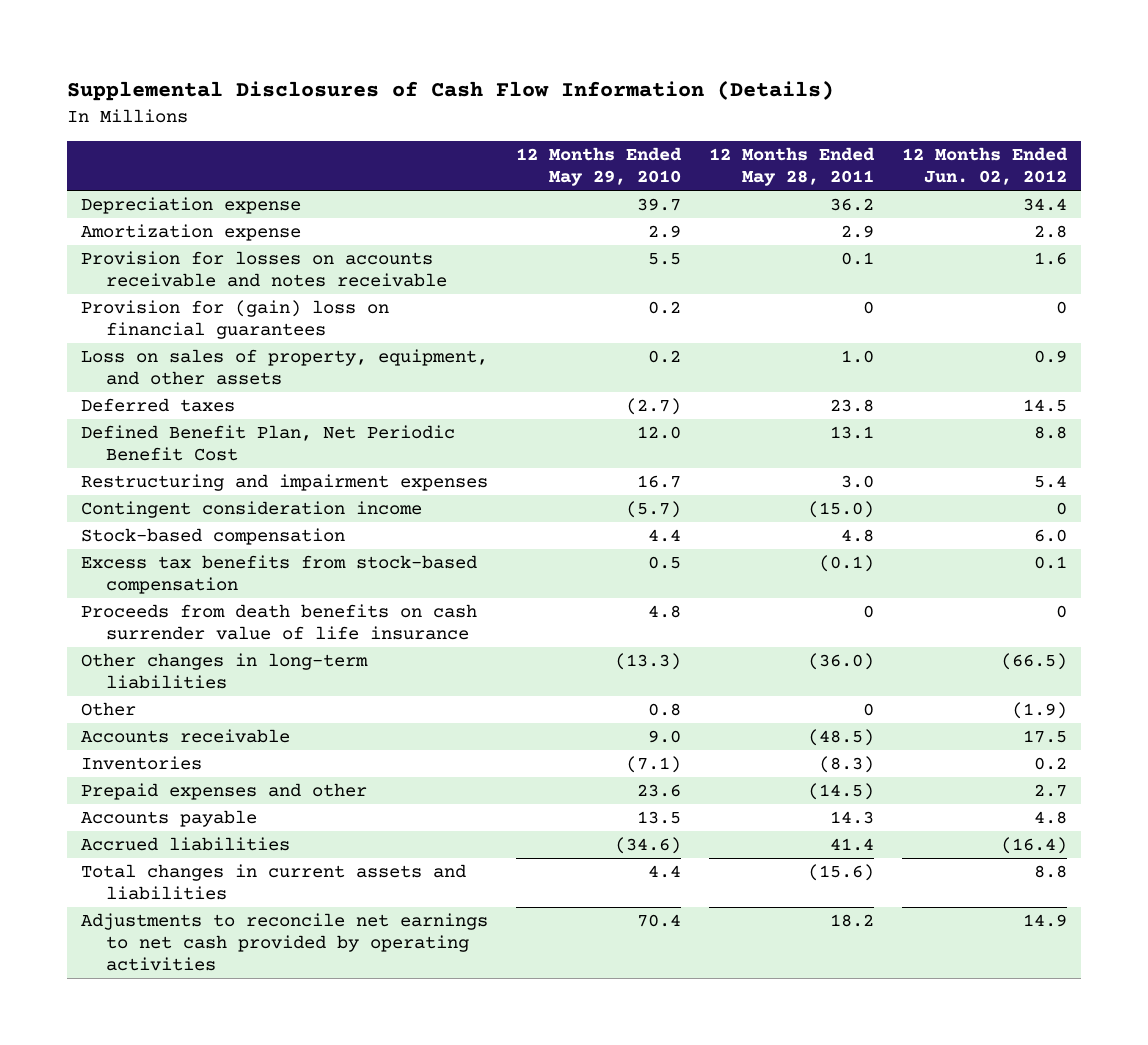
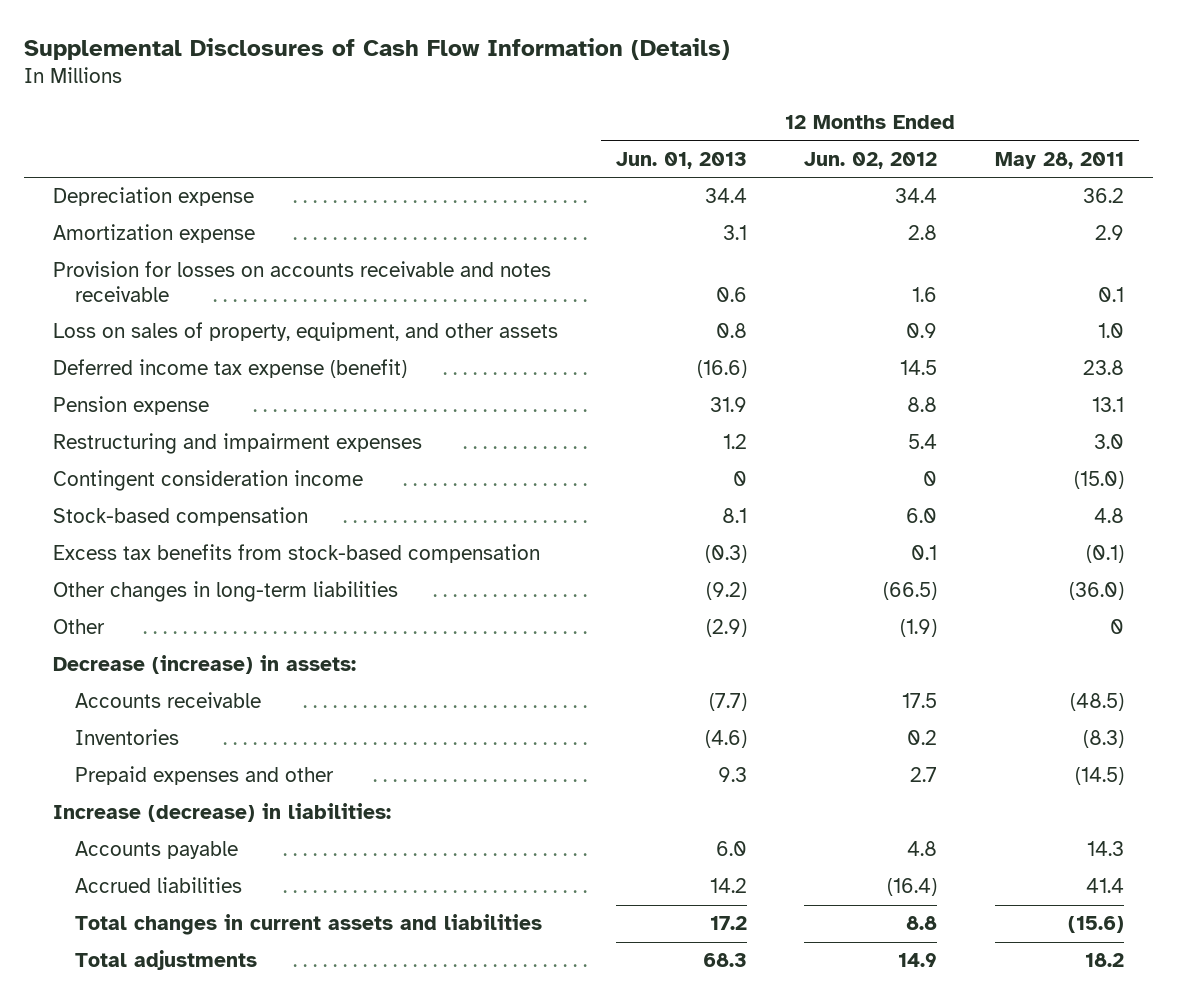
- | 12 Months Ended May 29, 2010 | 12 Months Ended May 28, 2011 | 12 Months Ended Jun. 02, 2012
+ | 12 Months Ended Jun. 01, 2013 | 12 Months Ended Jun. 02, 2012 | 12 Months Ended May 28, 2011
- Provision for (gain) loss on financial guarantees | 0.2 | 0 | 0
- Deferred taxes | (2.7) | 23.8 | 14.5
- Defined Benefit Plan, Net Periodic Benefit Cost | 12.0 | 13.1 | 8.8
+ Deferred income tax expense (benefit) | (16.6) | 14.5 | 23.8
+ Pension expense | 31.9 | 8.8 | 13.1
- Proceeds from death benefits on cash surrender value of life insurance | 4.8 | 0 | 0
+ Decrease (increase) in assets:
+ Increase (decrease) in liabilities:
- Adjustments to reconcile net earnings to net cash provided by operating activities | 70.4 | 18.2 | 14.9
+ Total adjustments | 68.3 | 14.9 | 18.2

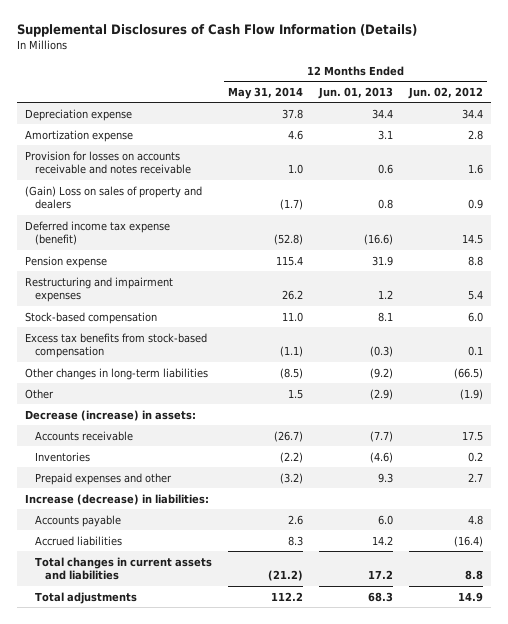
- | 12 Months Ended Jun. 01, 2013 | 12 Months Ended Jun. 02, 2012 | 12 Months Ended May 28, 2011
+ | 12 Months Ended May 31, 2014 | 12 Months Ended Jun. 01, 2013 | 12 Months Ended Jun. 02, 2012
- Loss on sales of property, equipment, and other assets | 0.8 | 0.9 | 1.0
+ (Gain) Loss on sales of property and dealers | (1.7) | 0.8 | 0.9
- Contingent consideration income | 0 | 0 | (15.0)

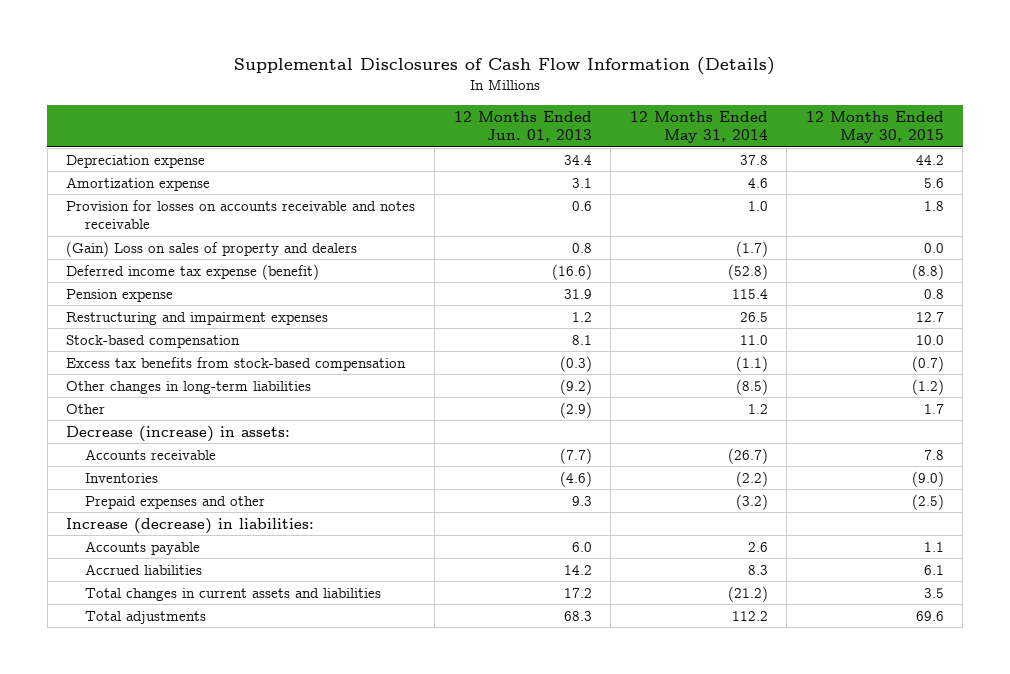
- | 12 Months Ended May 31, 2014 | 12 Months Ended Jun. 01, 2013 | 12 Months Ended Jun. 02, 2012
+ | 12 Months Ended Jun. 01, 2013 | 12 Months Ended May 31, 2014 | 12 Months Ended May 30, 2015
- Restructuring and impairment expenses | 26.2 | 1.2 | 5.4
+ Restructuring and impairment expenses | 1.2 | 26.5 | 12.7
- Other | 1.5 | (2.9) | (1.9)
+ Other | (2.9) | 1.2 | 1.7

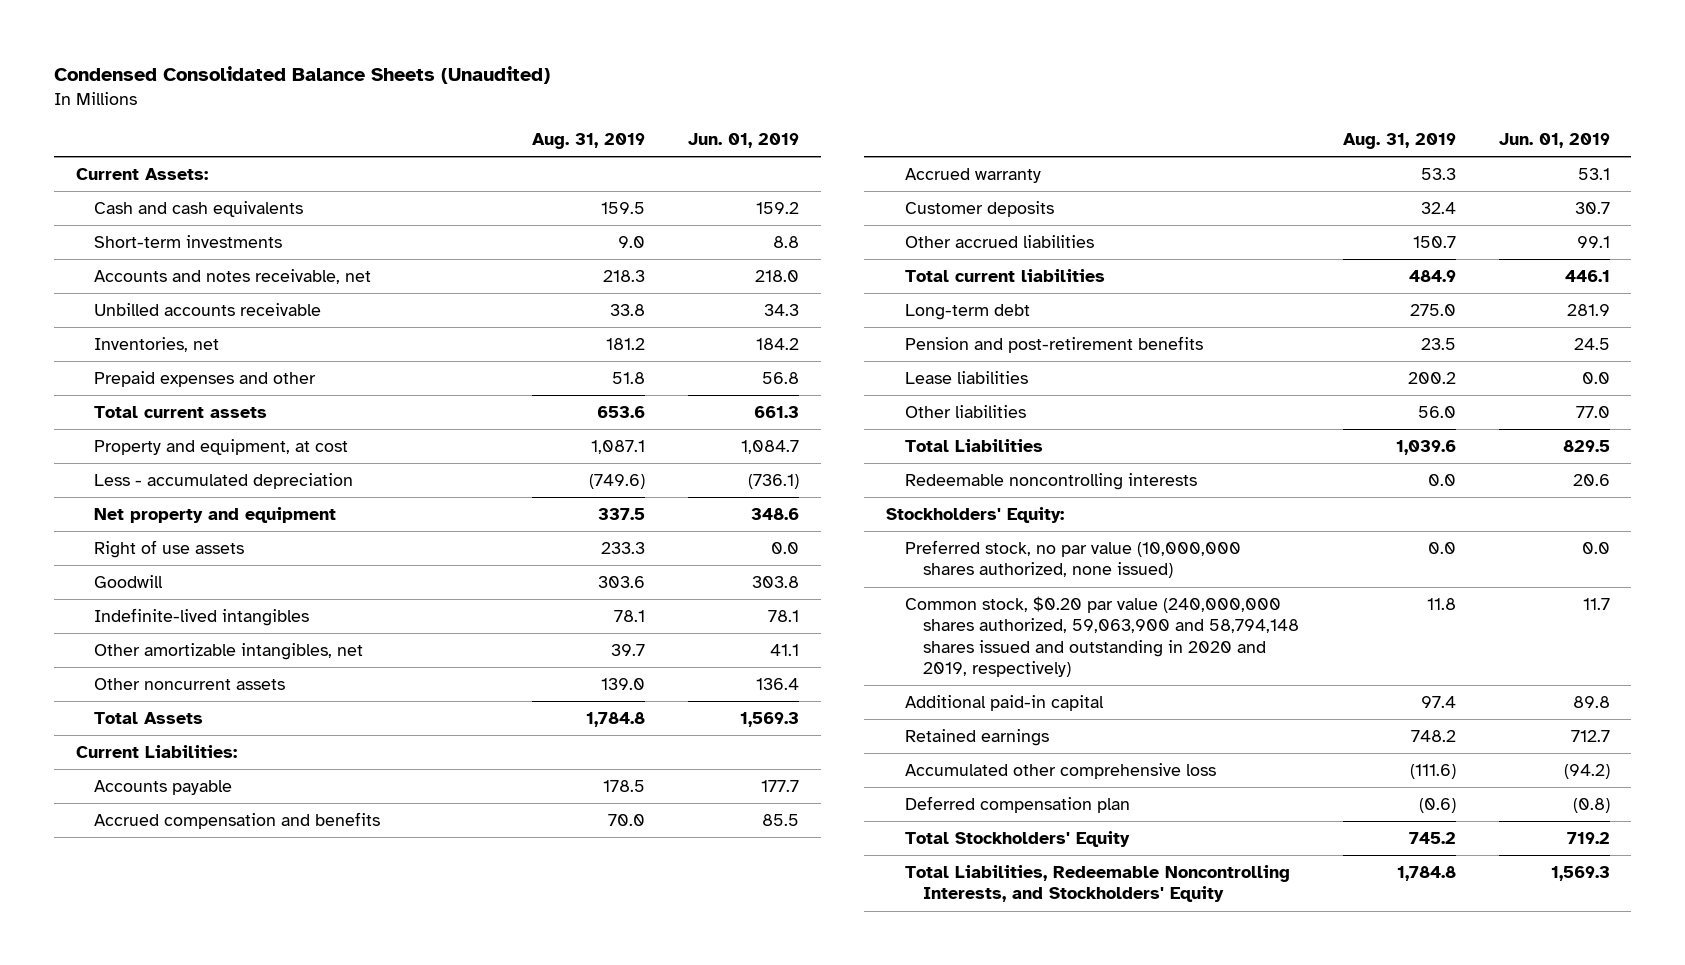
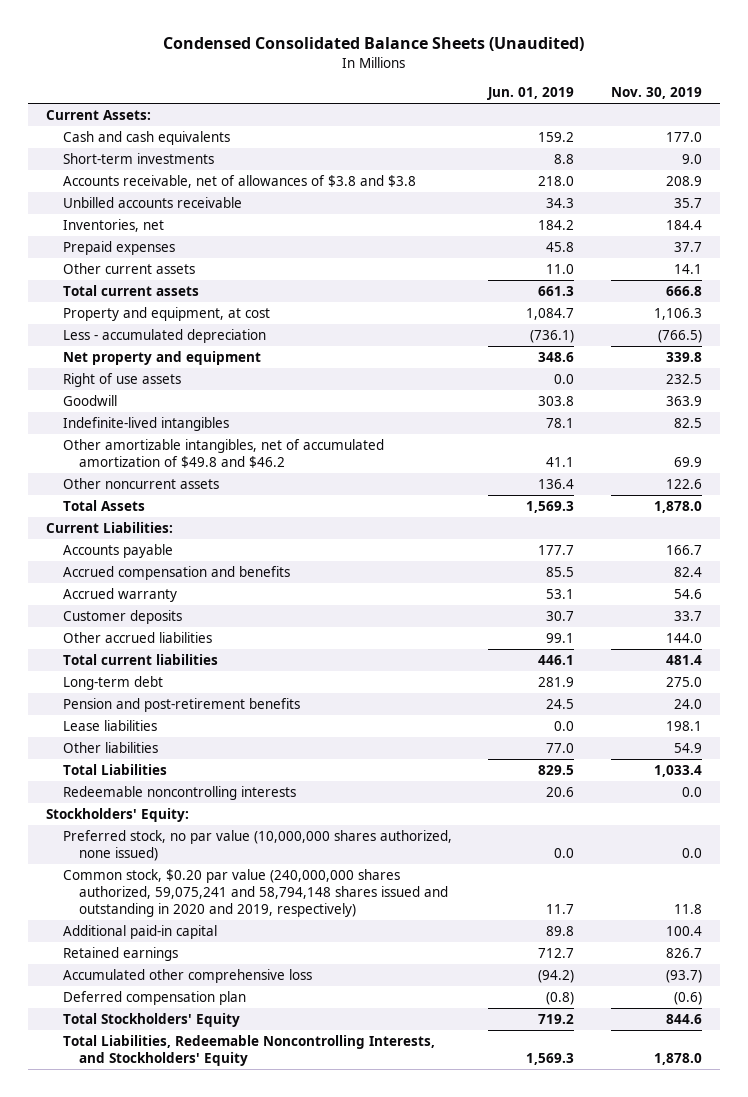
- | Aug. 31, 2019 | Jun. 01, 2019
+ | Jun. 01, 2019 | Nov. 30, 2019
- Accounts and notes receivable, net | 218.3 | 218.0
+ Accounts receivable, net of allowances of $3.8 and $3.8 | 218.0 | 208.9
- Prepaid expenses and other | 51.8 | 56.8
+ Prepaid expenses | 45.8 | 37.7
+ Other current assets | 11.0 | 14.1
- Other amortizable intangibles, net | 39.7 | 41.1
+ Other amortizable intangibles, net of accumulated amortization of $49.8 and $46.2 | 41.1 | 69.9
- Common stock, $0.20 par value (240,000,000 shares authorized, 59,063,900 and 58,794,148 shares issued and outstanding in 2020 and 2019, respectively) | 11.8 | 11.7
+ Common stock, $0.20 par value (240,000,000 shares authorized, 59,075,241 and 58,794,148 shares issued and outstanding in 2020 and 2019, respectively) | 11.7 | 11.8

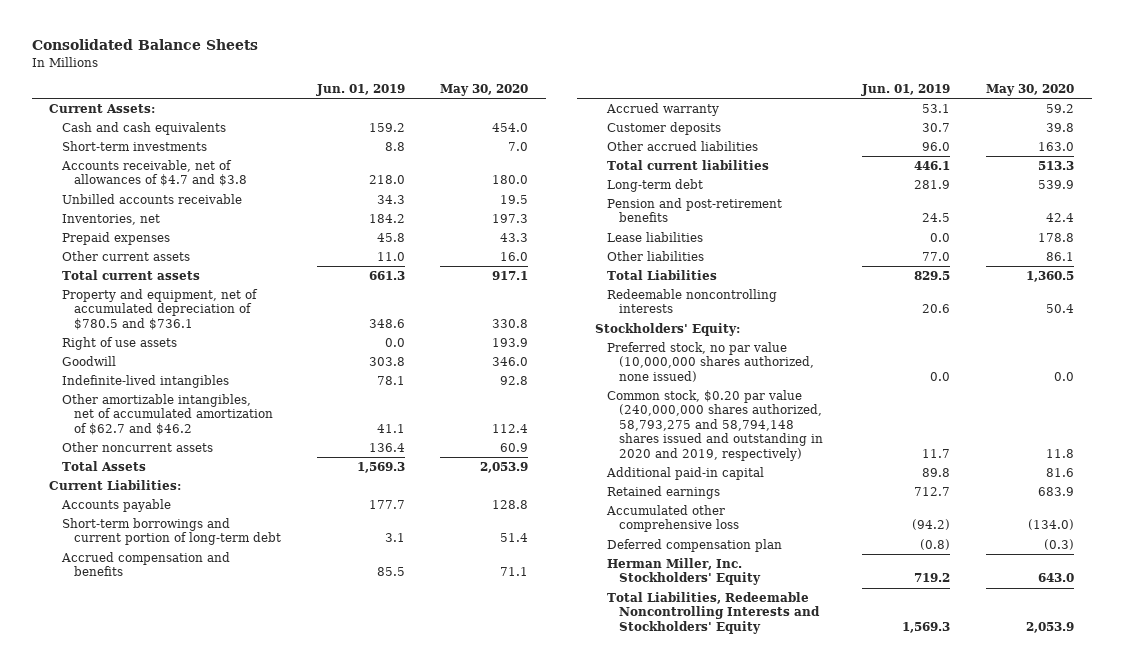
- Condensed Consolidated Balance Sheets (Unaudited)
+ Consolidated Balance Sheets
- | Jun. 01, 2019 | Nov. 30, 2019
+ | Jun. 01, 2019 | May 30, 2020
- Accounts receivable, net of allowances of $3.8 and $3.8 | 218.0 | 208.9
+ Accounts receivable, net of allowances of $4.7 and $3.8 | 218.0 | 180.0
- Property and equipment, at cost | 1,084.7 | 1,106.3
- Less - accumulated depreciation | (736.1) | (766.5)
- Net property and equipment | 348.6 | 339.8
+ Property and equipment, net of accumulated depreciation of $780.5 and $736.1 | 348.6 | 330.8
- Other amortizable intangibles, net of accumulated amortization of $49.8 and $46.2 | 41.1 | 69.9
+ Other amortizable intangibles, net of accumulated amortization of $62.7 and $46.2 | 41.1 | 112.4
+ Short-term borrowings and current portion of long-term debt | 3.1 | 51.4
- Other accrued liabilities | 99.1 | 144.0
+ Other accrued liabilities | 96.0 | 163.0
- Common stock, $0.20 par value (240,000,000 shares authorized, 59,075,241 and 58,794,148 shares issued and outstanding in 2020 and 2019, respectively) | 11.7 | 11.8
+ Common stock, $0.20 par value (240,000,000 shares authorized, 58,793,275 and 58,794,148 shares issued and outstanding in 2020 and 2019, respectively) | 11.7 | 11.8
- Total Stockholders' Equity | 719.2 | 844.6
- Total Liabilities, Redeemable Noncontrolling Interests, and Stockholders' Equity | 1,569.3 | 1,878.0
+ Herman Miller, Inc. Stockholders' Equity | 719.2 | 643.0
+ Total Liabilities, Redeemable Noncontrolling Interests and Stockholders' Equity | 1,569.3 | 2,053.9

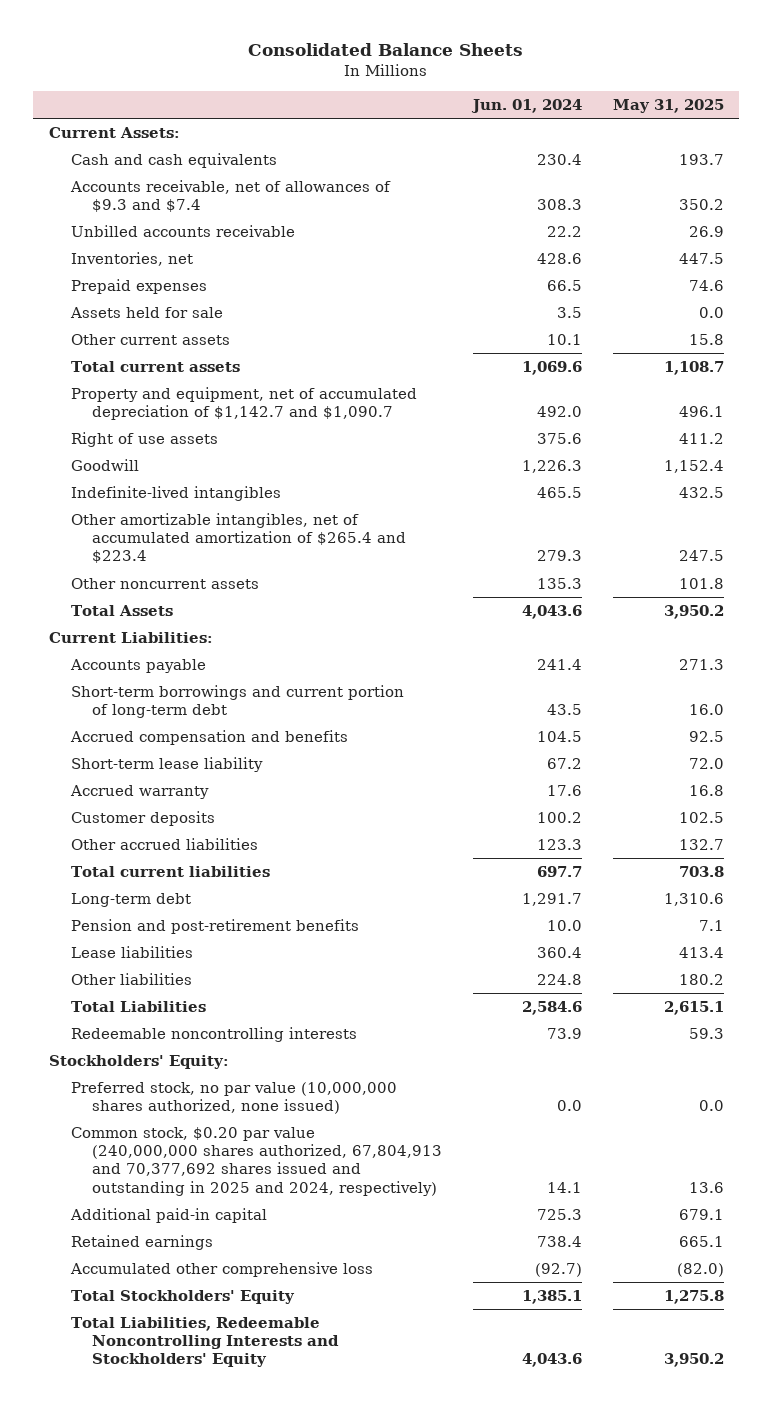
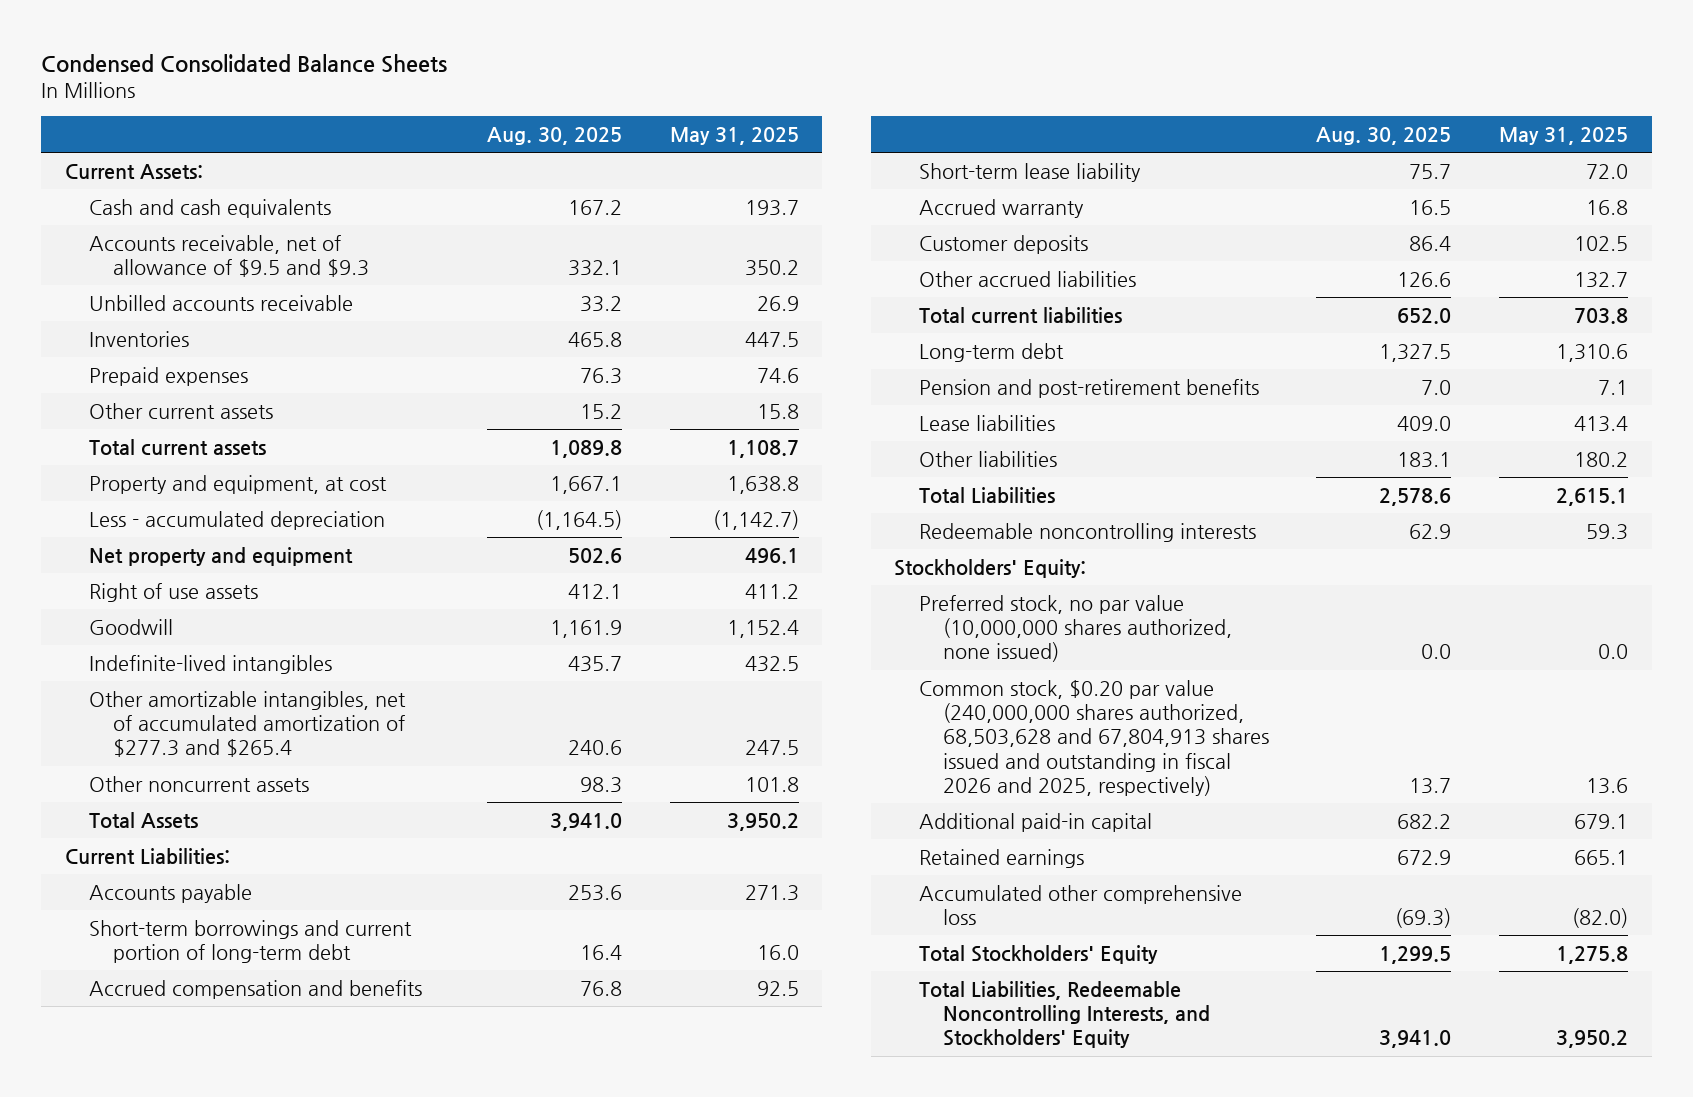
- Consolidated Balance Sheets
+ Condensed Consolidated Balance Sheets
- | Jun. 01, 2024 | May 31, 2025
+ | Aug. 30, 2025 | May 31, 2025
- Accounts receivable, net of allowances of $9.3 and $7.4 | 308.3 | 350.2
+ Accounts receivable, net of allowance of $9.5 and $9.3 | 332.1 | 350.2
- Inventories, net | 428.6 | 447.5
+ Inventories | 465.8 | 447.5
- Assets held for sale | 3.5 | 0.0
- Property and equipment, net of accumulated depreciation of $1,142.7 and $1,090.7 | 492.0 | 496.1
+ Property and equipment, at cost | 1,667.1 | 1,638.8
+ Less - accumulated depreciation | (1,164.5) | (1,142.7)
+ Net property and equipment | 502.6 | 496.1
- Other amortizable intangibles, net of accumulated amortization of $265.4 and $223.4 | 279.3 | 247.5
+ Other amortizable intangibles, net of accumulated amortization of $277.3 and $265.4 | 240.6 | 247.5
- Common stock, $0.20 par value (240,000,000 shares authorized, 67,804,913 and 70,377,692 shares issued and outstanding in 2025 and 2024, respectively) | 14.1 | 13.6
+ Common stock, $0.20 par value (240,000,000 shares authorized, 68,503,628 and 67,804,913 shares issued and outstanding in fiscal 2026 and 2025, respectively) | 13.7 | 13.6
- Total Liabilities, Redeemable Noncontrolling Interests and Stockholders' Equity | 4,043.6 | 3,950.2
+ Total Liabilities, Redeemable Noncontrolling Interests, and Stockholders' Equity | 3,941.0 | 3,950.2

